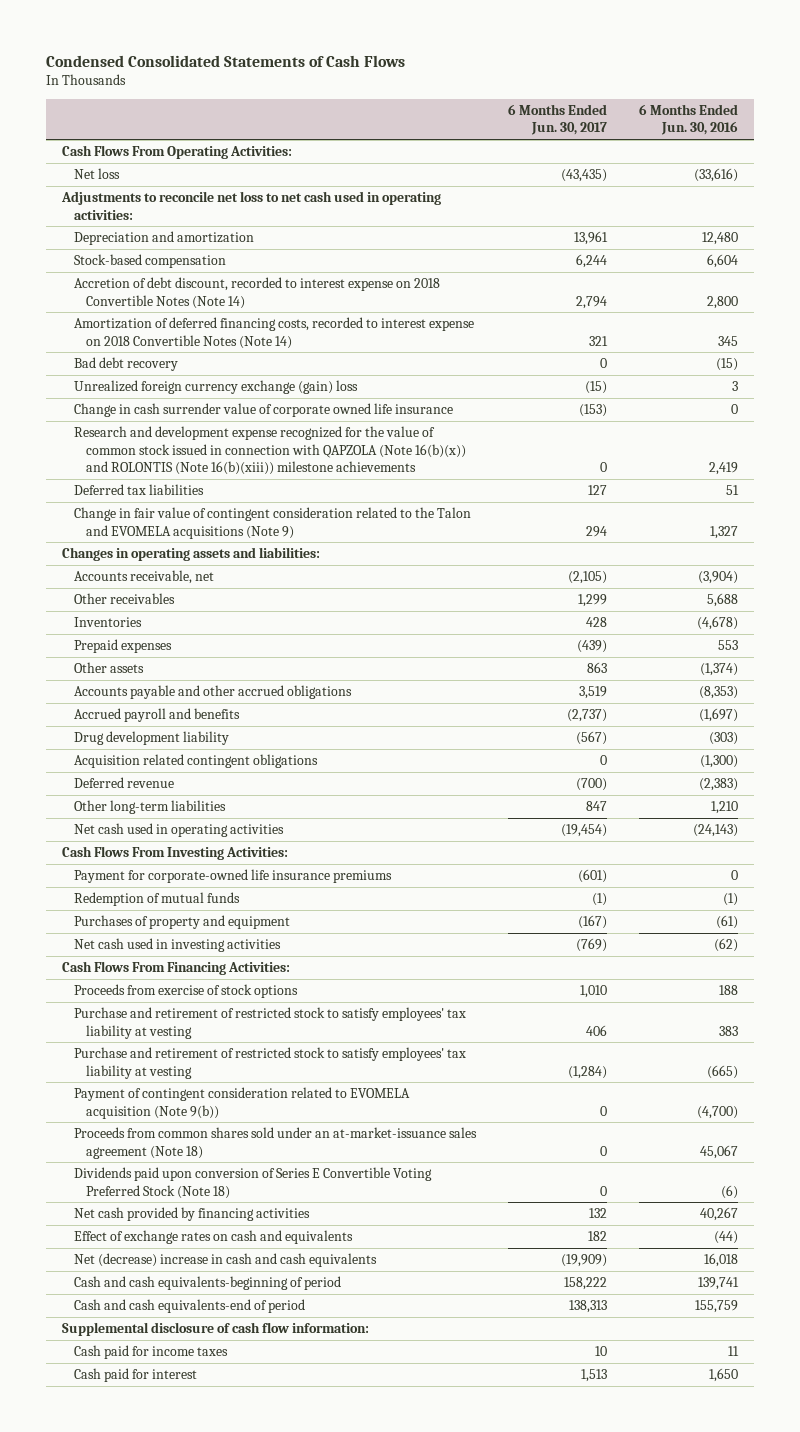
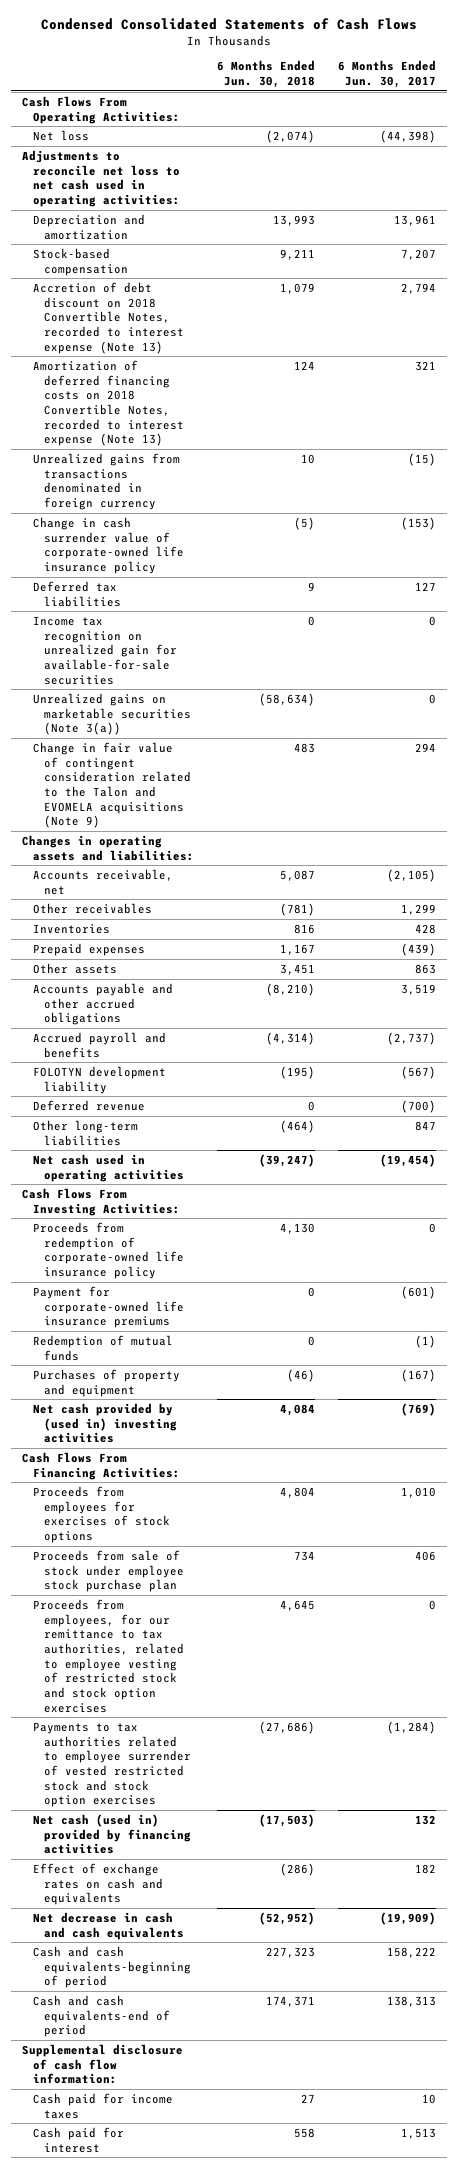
- | 6 Months Ended Jun. 30, 2017 | 6 Months Ended Jun. 30, 2016
+ | 6 Months Ended Jun. 30, 2018 | 6 Months Ended Jun. 30, 2017
- Net loss | (43,435) | (33,616)
+ Net loss | (2,074) | (44,398)
- Stock-based compensation | 6,244 | 6,604
- Accretion of debt discount, recorded to interest expense on 2018 Convertible Notes (Note 14) | 2,794 | 2,800
- Amortization of deferred financing costs, recorded to interest expense on 2018 Convertible Notes (Note 14) | 321 | 345
- Bad debt recovery | 0 | (15)
- Unrealized foreign currency exchange (gain) loss | (15) | 3
- Change in cash surrender value of corporate owned life insurance | (153) | 0
- Research and development expense recognized for the value of common stock issued in connection with QAPZOLA (Note 16(b)(x)) and ROLONTIS (Note 16(b)(xiii)) milestone achievements | 0 | 2,419
+ Stock-based compensation | 9,211 | 7,207
+ Accretion of debt discount on 2018 Convertible Notes, recorded to interest expense (Note 13) | 1,079 | 2,794
+ Amortization of deferred financing costs on 2018 Convertible Notes, recorded to interest expense (Note 13) | 124 | 321
+ Unrealized gains from transactions denominated in foreign currency | 10 | (15)
+ Change in cash surrender value of corporate-owned life insurance policy | (5) | (153)
+ Income tax recognition on unrealized gain for available-for-sale securities | 0 | 0
+ Unrealized gains on marketable securities (Note 3(a)) | (58,634) | 0
- Drug development liability | (567) | (303)
- Acquisition related contingent obligations | 0 | (1,300)
+ FOLOTYN development liability | (195) | (567)
+ Proceeds from redemption of corporate-owned life insurance policy | 4,130 | 0
- Net cash used in investing activities | (769) | (62)
+ Net cash provided by (used in) investing activities | 4,084 | (769)
- Proceeds from exercise of stock options | 1,010 | 188
- Purchase and retirement of restricted stock to satisfy employees' tax liability at vesting | 406 | 383
- Purchase and retirement of restricted stock to satisfy employees' tax liability at vesting | (1,284) | (665)
- Payment of contingent consideration related to EVOMELA acquisition (Note 9(b)) | 0 | (4,700)
- Proceeds from common shares sold under an at-market-issuance sales agreement (Note 18) | 0 | 45,067
- Dividends paid upon conversion of Series E Convertible Voting Preferred Stock (Note 18) | 0 | (6)
- Net cash provided by financing activities | 132 | 40,267
+ Proceeds from employees for exercises of stock options | 4,804 | 1,010
+ Proceeds from sale of stock under employee stock purchase plan | 734 | 406
+ Proceeds from employees, for our remittance to tax authorities, related to employee vesting of restricted stock and stock option exercises | 4,645 | 0
+ Payments to tax authorities related to employee surrender of vested restricted stock and stock option exercises | (27,686) | (1,284)
+ Net cash (used in) provided by financing activities | (17,503) | 132
- Net (decrease) increase in cash and cash equivalents | (19,909) | 16,018
+ Net decrease in cash and cash equivalents | (52,952) | (19,909)

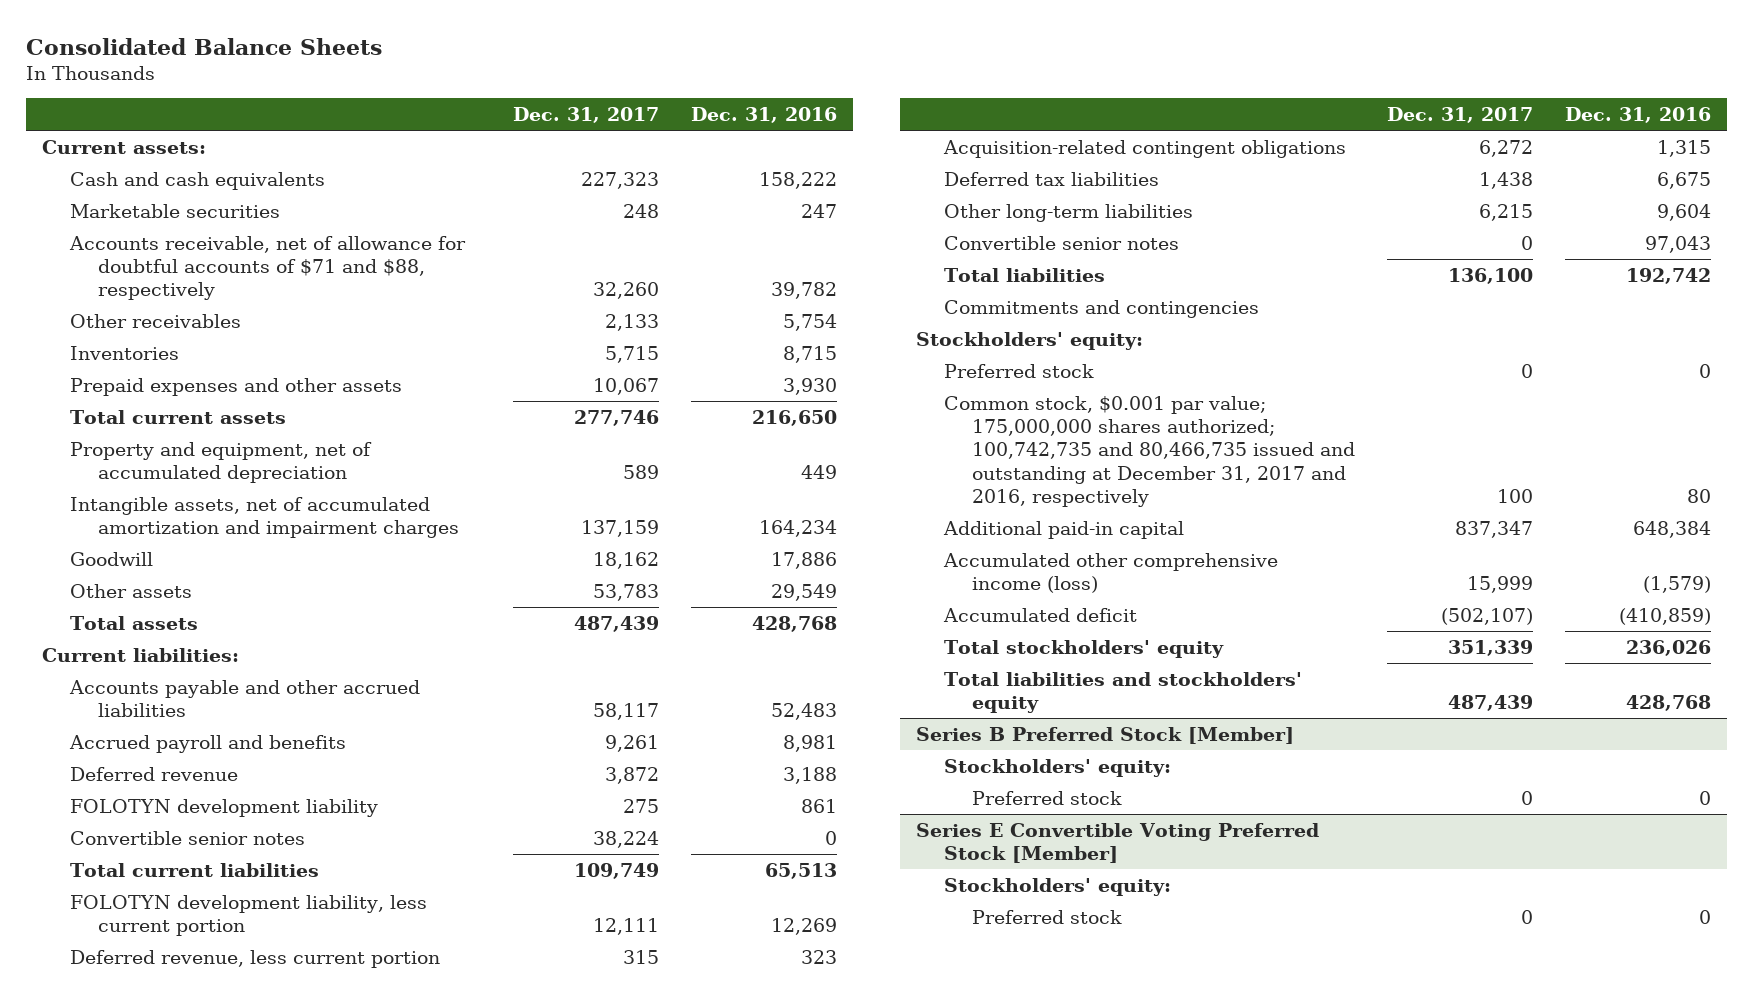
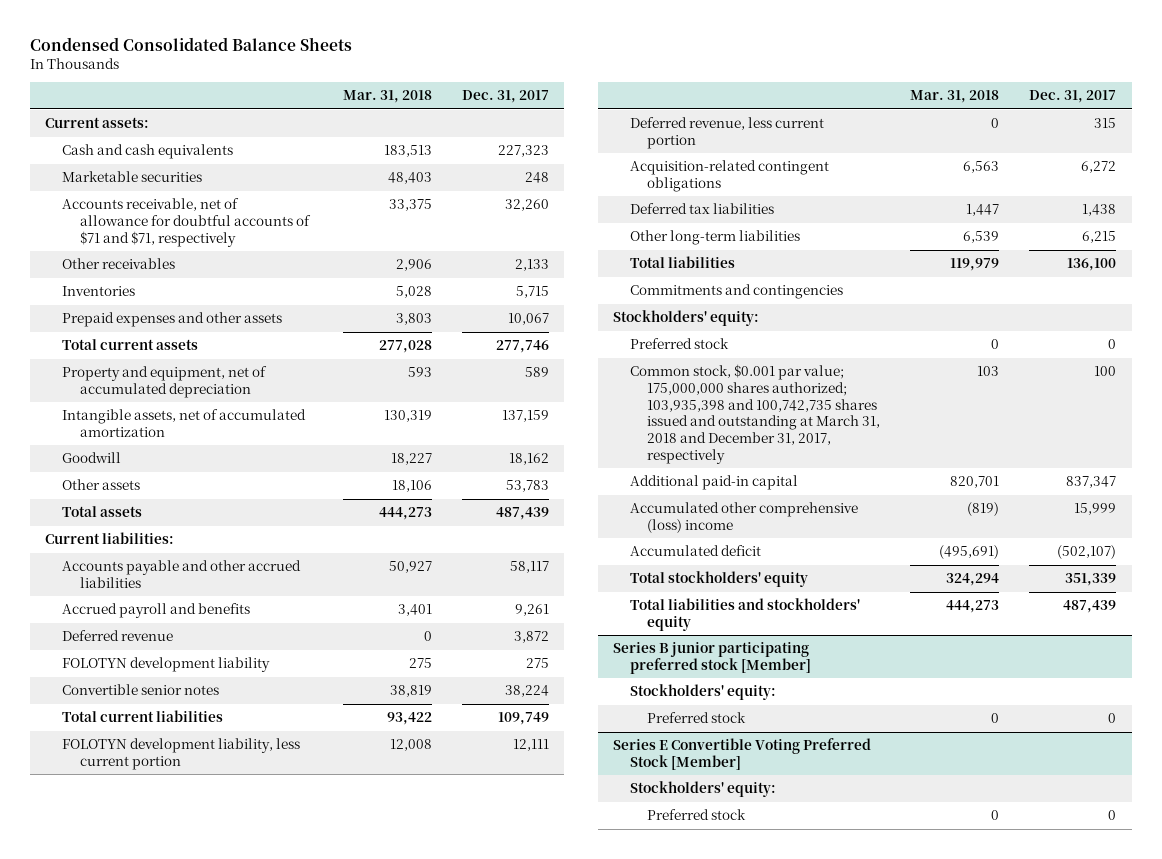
- Consolidated Balance Sheets
+ Condensed Consolidated Balance Sheets
- | Dec. 31, 2017 | Dec. 31, 2016
+ | Mar. 31, 2018 | Dec. 31, 2017
- Accounts receivable, net of allowance for doubtful accounts of $71 and $88, respectively | 32,260 | 39,782
+ Accounts receivable, net of allowance for doubtful accounts of $71 and $71, respectively | 33,375 | 32,260
- Intangible assets, net of accumulated amortization and impairment charges | 137,159 | 164,234
+ Intangible assets, net of accumulated amortization | 130,319 | 137,159
- Convertible senior notes | 0 | 97,043
- Common stock, $0.001 par value; 175,000,000 shares authorized; 100,742,735 and 80,466,735 issued and outstanding at December 31, 2017 and 2016, respectively | 100 | 80
+ Common stock, $0.001 par value; 175,000,000 shares authorized; 103,935,398 and 100,742,735 shares issued and outstanding at March 31, 2018 and December 31, 2017, respectively | 103 | 100
- Accumulated other comprehensive income (loss) | 15,999 | (1,579)
+ Accumulated other comprehensive (loss) income | (819) | 15,999
- Series B Preferred Stock [Member]
+ Series B junior participating preferred stock [Member]

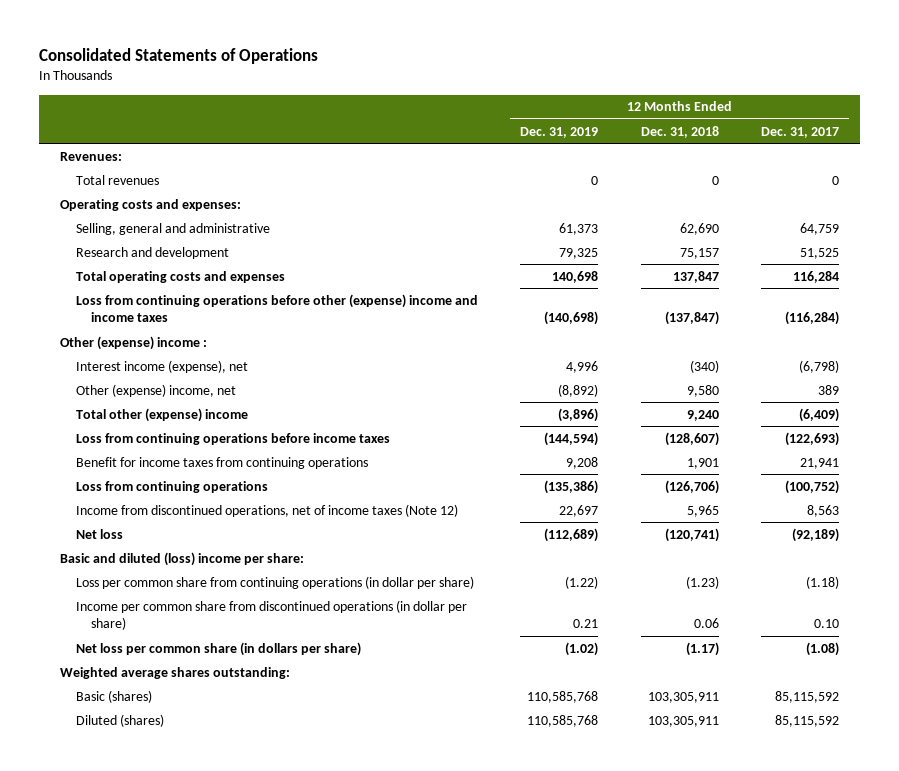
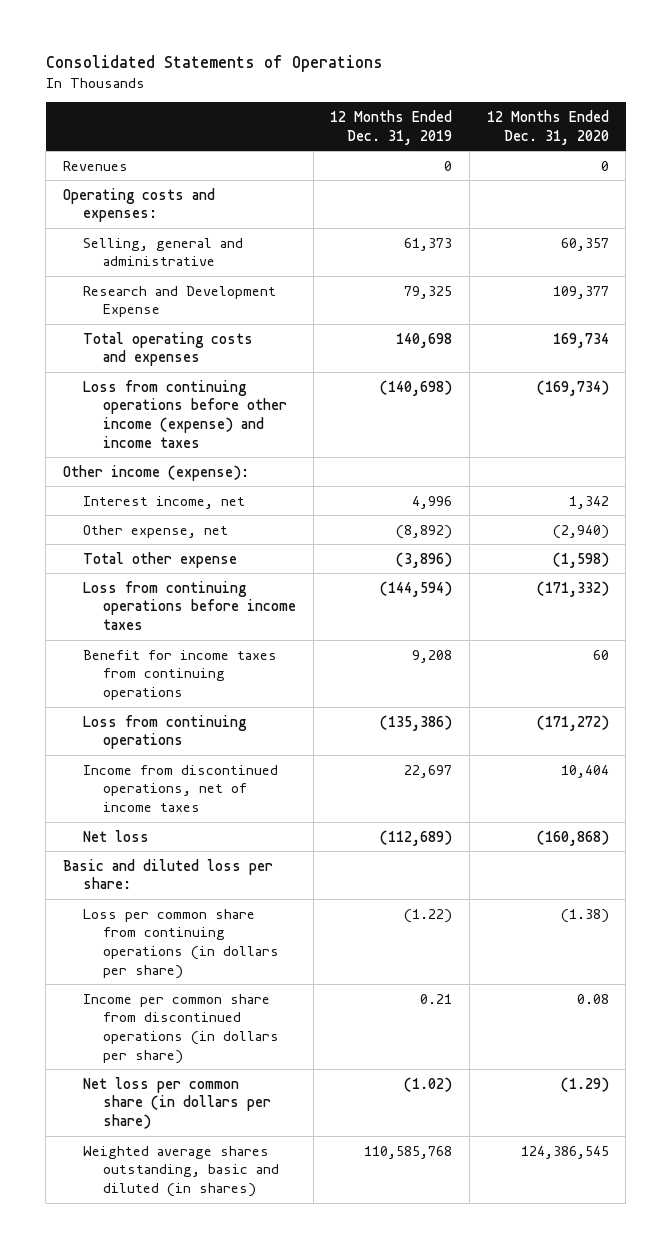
- | 12 Months Ended Dec. 31, 2019 | 12 Months Ended Dec. 31, 2018 | 12 Months Ended Dec. 31, 2017
+ | 12 Months Ended Dec. 31, 2019 | 12 Months Ended Dec. 31, 2020
- Revenues:
- Total revenues | 0 | 0 | 0
+ Revenues | 0 | 0
- Research and development | 79,325 | 75,157 | 51,525
+ Research and Development Expense | 79,325 | 109,377
- Loss from continuing operations before other (expense) income and income taxes | (140,698) | (137,847) | (116,284)
- Other (expense) income :
- Interest income (expense), net | 4,996 | (340) | (6,798)
- Other (expense) income, net | (8,892) | 9,580 | 389
- Total other (expense) income | (3,896) | 9,240 | (6,409)
+ Loss from continuing operations before other income (expense) and income taxes | (140,698) | (169,734)
+ Other income (expense):
+ Interest income, net | 4,996 | 1,342
+ Other expense, net | (8,892) | (2,940)
+ Total other expense | (3,896) | (1,598)
- Income from discontinued operations, net of income taxes (Note 12) | 22,697 | 5,965 | 8,563
+ Income from discontinued operations, net of income taxes | 22,697 | 10,404
- Basic and diluted (loss) income per share:
- Loss per common share from continuing operations (in dollar per share) | (1.22) | (1.23) | (1.18)
- Income per common share from discontinued operations (in dollar per share) | 0.21 | 0.06 | 0.10
+ Basic and diluted loss per share:
+ Loss per common share from continuing operations (in dollars per share) | (1.22) | (1.38)
+ Income per common share from discontinued operations (in dollars per share) | 0.21 | 0.08
- Weighted average shares outstanding:
- Basic (shares) | 110,585,768 | 103,305,911 | 85,115,592
- Diluted (shares) | 110,585,768 | 103,305,911 | 85,115,592
+ Weighted average shares outstanding, basic and diluted (in shares) | 110,585,768 | 124,386,545

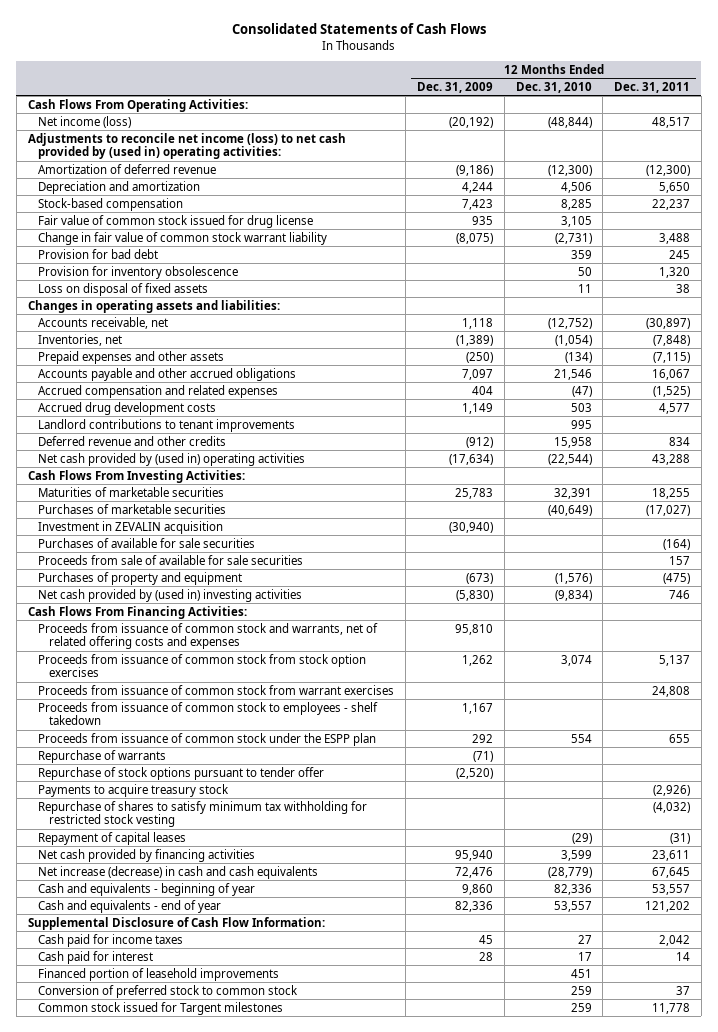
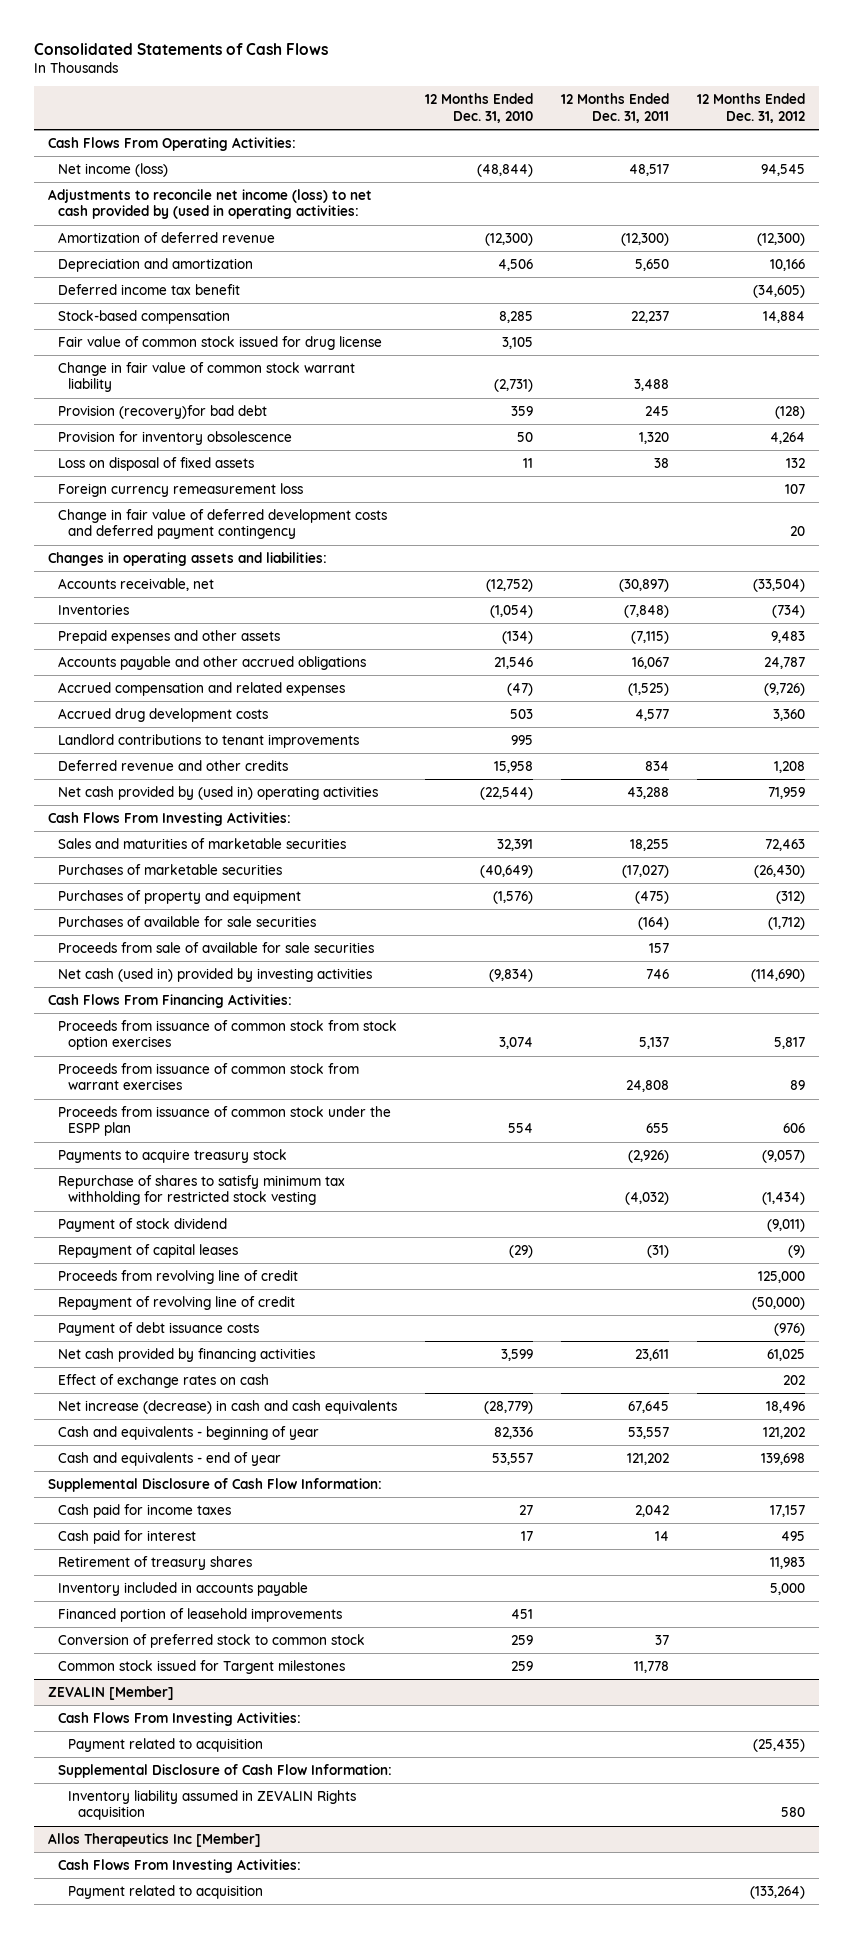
- | 12 Months Ended Dec. 31, 2009 | 12 Months Ended Dec. 31, 2010 | 12 Months Ended Dec. 31, 2011
+ | 12 Months Ended Dec. 31, 2010 | 12 Months Ended Dec. 31, 2011 | 12 Months Ended Dec. 31, 2012
- Adjustments to reconcile net income (loss) to net cash provided by (used in) operating activities:
+ Adjustments to reconcile net income (loss) to net cash provided by (used in operating activities:
+ Deferred income tax benefit | | | (34,605)
- Provision for bad debt | | 359 | 245
+ Provision (recovery)for bad debt | 359 | 245 | (128)
+ Foreign currency remeasurement loss | | | 107
+ Change in fair value of deferred development costs and deferred payment contingency | | | 20
- Inventories, net | (1,389) | (1,054) | (7,848)
+ Inventories | (1,054) | (7,848) | (734)
- Maturities of marketable securities | 25,783 | 32,391 | 18,255
+ Sales and maturities of marketable securities | 32,391 | 18,255 | 72,463
- Investment in ZEVALIN acquisition | (30,940) | |
moved up: Purchases of property and equipment | (1,576) | (475) | (312)
- Net cash provided by (used in) investing activities | (5,830) | (9,834) | 746
+ Net cash (used in) provided by investing activities | (9,834) | 746 | (114,690)
- Proceeds from issuance of common stock and warrants, net of related offering costs and expenses | 95,810 | |
- Proceeds from issuance of common stock to employees - shelf takedown | 1,167 | |
- Repurchase of warrants | (71) | |
- Repurchase of stock options pursuant to tender offer | (2,520) | |
+ Payment of stock dividend | | | (9,011)
+ Proceeds from revolving line of credit | | | 125,000
+ Repayment of revolving line of credit | | | (50,000)
+ Payment of debt issuance costs | | | (976)
+ Effect of exchange rates on cash | | | 202
+ Retirement of treasury shares | | | 11,983
+ Inventory included in accounts payable | | | 5,000
+ ZEVALIN [Member]
+ Cash Flows From Investing Activities:
+ Payment related to acquisition | | | (25,435)
+ Supplemental Disclosure of Cash Flow Information:
+ Inventory liability assumed in ZEVALIN Rights acquisition | | | 580
+ Allos Therapeutics Inc [Member]
+ Cash Flows From Investing Activities:
+ Payment related to acquisition | | | (133,264)

